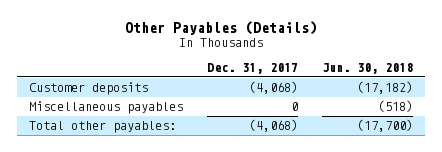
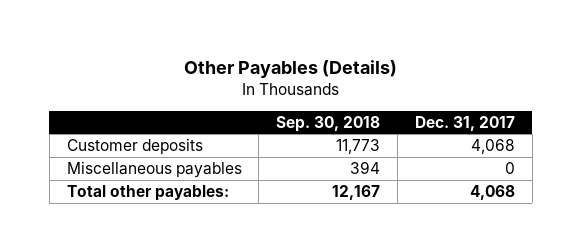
- | Dec. 31, 2017 | Jun. 30, 2018
+ | Sep. 30, 2018 | Dec. 31, 2017
- Customer deposits | (4,068) | (17,182)
+ Customer deposits | 11,773 | 4,068
- Total other payables: | (4,068) | (17,700)
+ Total other payables: | 12,167 | 4,068

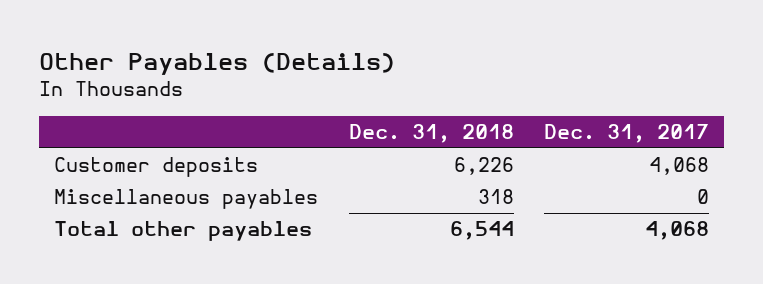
- | Sep. 30, 2018 | Dec. 31, 2017
+ | Dec. 31, 2018 | Dec. 31, 2017
- Total other payables: | 12,167 | 4,068
+ Total other payables | 6,544 | 4,068

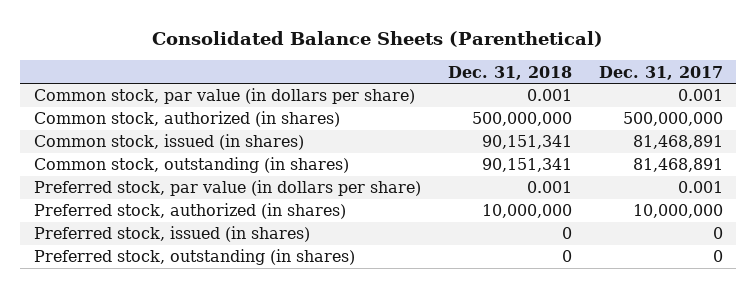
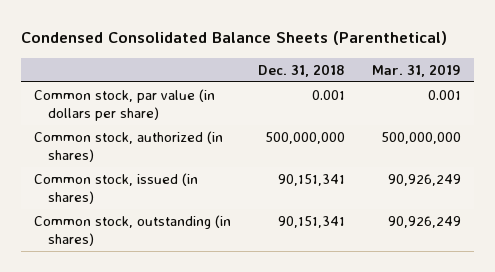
- Consolidated Balance Sheets (Parenthetical)
+ Condensed Consolidated Balance Sheets (Parenthetical)
- | Dec. 31, 2018 | Dec. 31, 2017
+ | Dec. 31, 2018 | Mar. 31, 2019
- Preferred stock, par value (in dollars per share) | 0.001 | 0.001
- Preferred stock, authorized (in shares) | 10,000,000 | 10,000,000
- Preferred stock, issued (in shares) | 0 | 0
- Preferred stock, outstanding (in shares) | 0 | 0

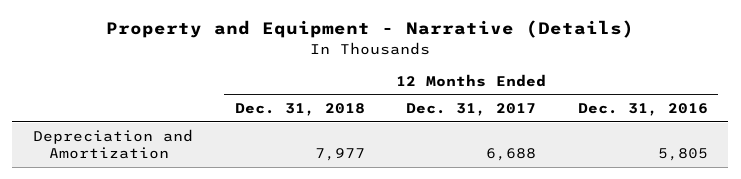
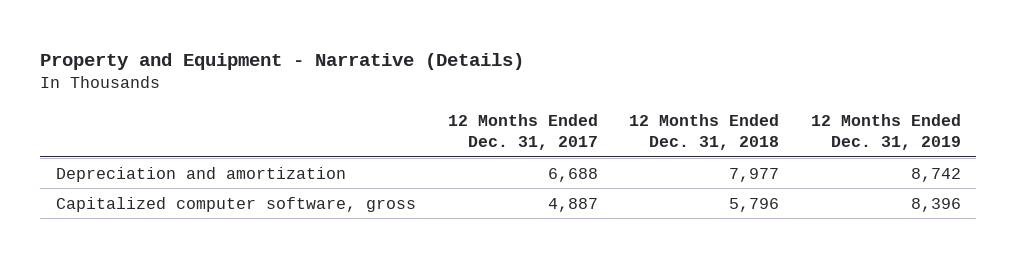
- | 12 Months Ended Dec. 31, 2018 | 12 Months Ended Dec. 31, 2017 | 12 Months Ended Dec. 31, 2016
+ | 12 Months Ended Dec. 31, 2017 | 12 Months Ended Dec. 31, 2018 | 12 Months Ended Dec. 31, 2019
- Depreciation and Amortization | 7,977 | 6,688 | 5,805
+ Depreciation and amortization | 6,688 | 7,977 | 8,742
+ Capitalized computer software, gross | 4,887 | 5,796 | 8,396

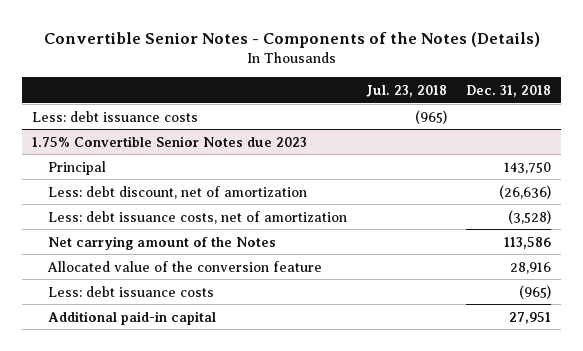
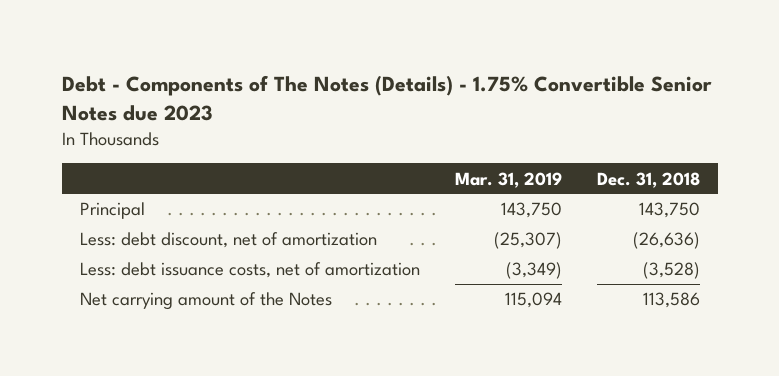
- Convertible Senior Notes - Components of the Notes (Details)
+ Debt - Components of The Notes (Details) - 1.75% Convertible Senior Notes due 2023
- | Jul. 23, 2018 | Dec. 31, 2018
+ | Mar. 31, 2019 | Dec. 31, 2018
- Less: debt issuance costs | (965) |
- 1.75% Convertible Senior Notes due 2023
- Allocated value of the conversion feature | | 28,916
- Less: debt issuance costs | | (965)
- Additional paid-in capital | | 27,951

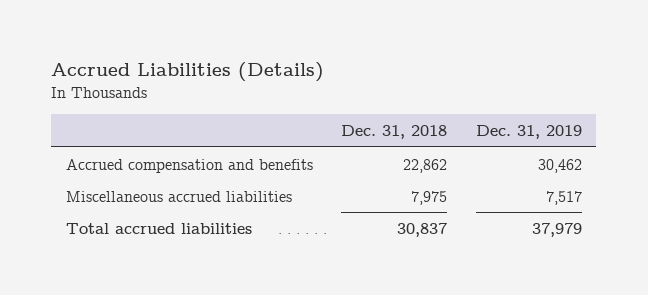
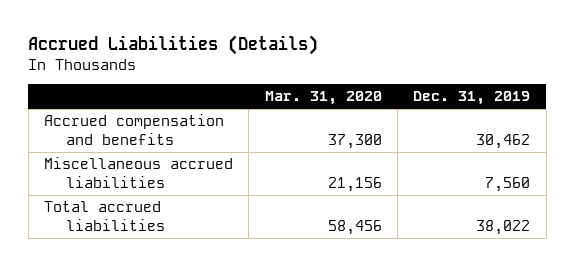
- | Dec. 31, 2018 | Dec. 31, 2019
+ | Mar. 31, 2020 | Dec. 31, 2019
- Miscellaneous accrued liabilities | 7,975 | 7,517
- Total accrued liabilities | 30,837 | 37,979
+ Miscellaneous accrued liabilities | 21,156 | 7,560
+ Total accrued liabilities | 58,456 | 38,022

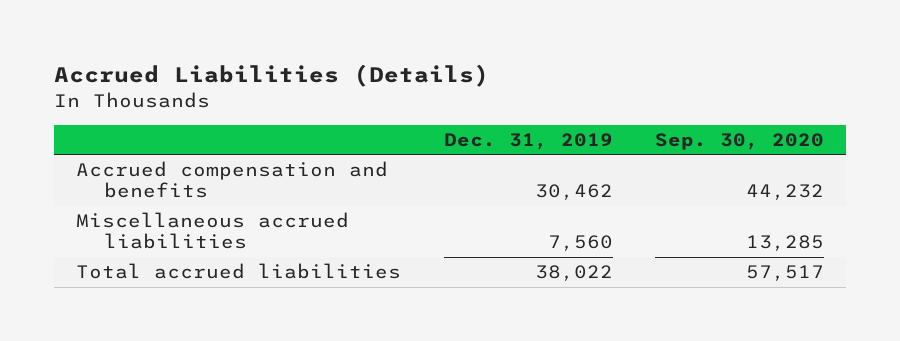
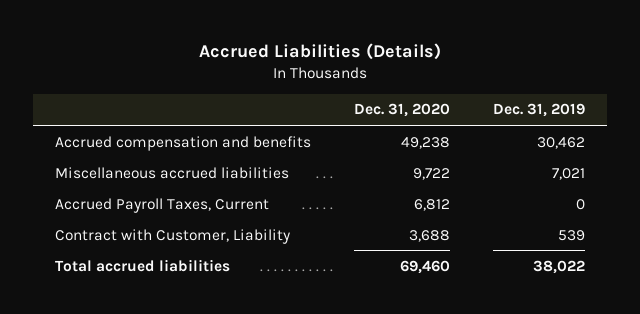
- | Dec. 31, 2019 | Sep. 30, 2020
+ | Dec. 31, 2020 | Dec. 31, 2019
- Miscellaneous accrued liabilities | 7,560 | 13,285
+ Miscellaneous accrued liabilities | 9,722 | 7,021
+ Accrued Payroll Taxes, Current | 6,812 | 0
+ Contract with Customer, Liability | 3,688 | 539

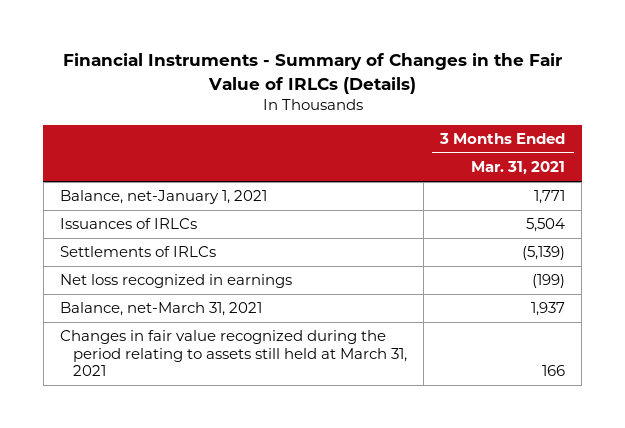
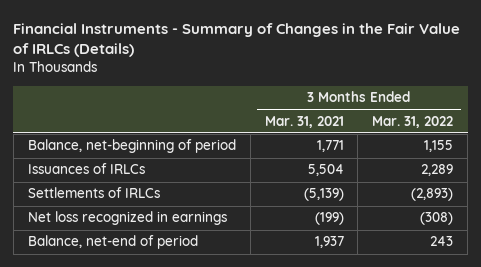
- | 3 Months Ended Mar. 31, 2021
+ | 3 Months Ended Mar. 31, 2021 | 3 Months Ended Mar. 31, 2022
- Balance, net-January 1, 2021 | 1,771
+ Balance, net-beginning of period | 1,771 | 1,155
- Balance, net-March 31, 2021 | 1,937
- Changes in fair value recognized during the period relating to assets still held at March 31, 2021 | 166
+ Balance, net-end of period | 1,937 | 243

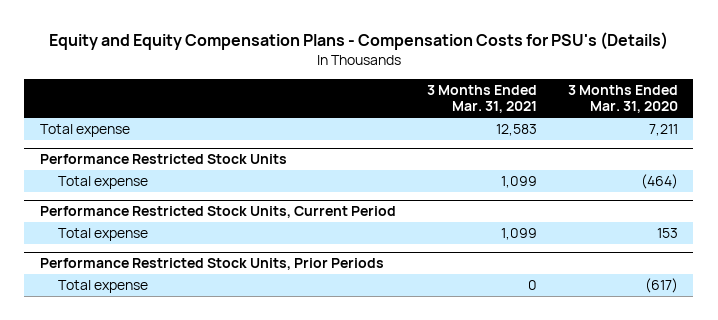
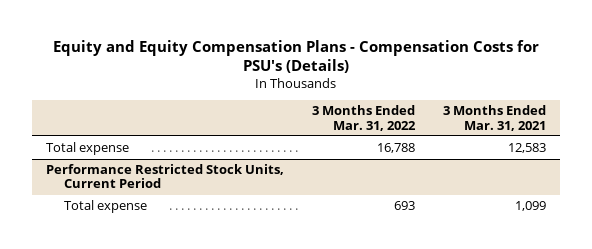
- | 3 Months Ended Mar. 31, 2021 | 3 Months Ended Mar. 31, 2020
+ | 3 Months Ended Mar. 31, 2022 | 3 Months Ended Mar. 31, 2021
- Performance Restricted Stock Units
- Total expense | 1,099 | (464)
- Performance Restricted Stock Units, Prior Periods
- Total expense | 0 | (617)

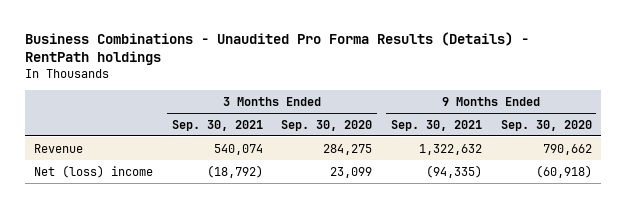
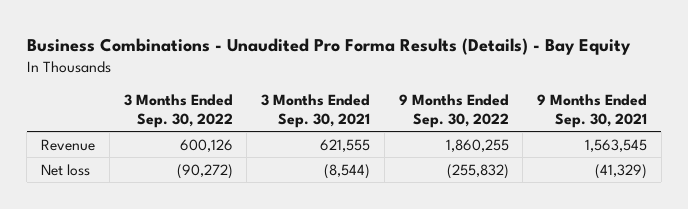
- Business Combinations - Unaudited Pro Forma Results (Details) - RentPath holdings
+ Business Combinations - Unaudited Pro Forma Results (Details) - Bay Equity
- | 3 Months Ended Sep. 30, 2021 | 3 Months Ended Sep. 30, 2020 | 9 Months Ended Sep. 30, 2021 | 9 Months Ended Sep. 30, 2020
+ | 3 Months Ended Sep. 30, 2022 | 3 Months Ended Sep. 30, 2021 | 9 Months Ended Sep. 30, 2022 | 9 Months Ended Sep. 30, 2021
- Revenue | 540,074 | 284,275 | 1,322,632 | 790,662
- Net (loss) income | (18,792) | 23,099 | (94,335) | (60,918)
+ Revenue | 600,126 | 621,555 | 1,860,255 | 1,563,545
+ Net loss | (90,272) | (8,544) | (255,832) | (41,329)

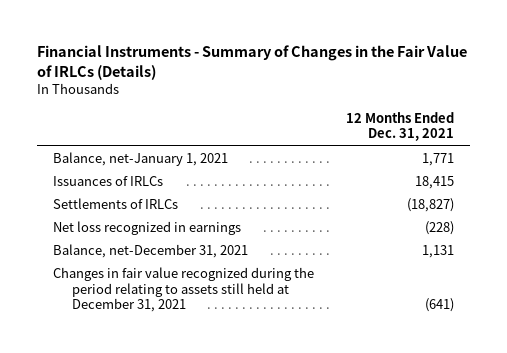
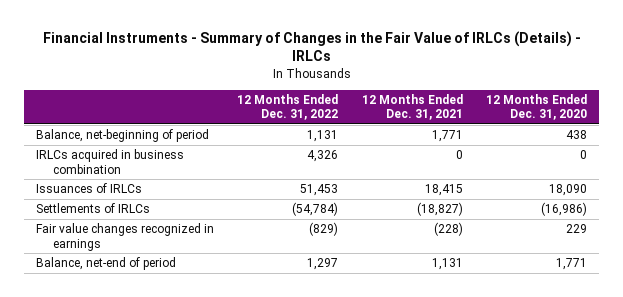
- Financial Instruments - Summary of Changes in the Fair Value of IRLCs (Details)
+ Financial Instruments - Summary of Changes in the Fair Value of IRLCs (Details) - IRLCs
- | 12 Months Ended Dec. 31, 2021
+ | 12 Months Ended Dec. 31, 2022 | 12 Months Ended Dec. 31, 2021 | 12 Months Ended Dec. 31, 2020
- Balance, net-January 1, 2021 | 1,771
+ Balance, net-beginning of period | 1,131 | 1,771 | 438
+ IRLCs acquired in business combination | 4,326 | 0 | 0
- Net loss recognized in earnings | (228)
- Balance, net-December 31, 2021 | 1,131
- Changes in fair value recognized during the period relating to assets still held at December 31, 2021 | (641)
+ Fair value changes recognized in earnings | (829) | (228) | 229
+ Balance, net-end of period | 1,297 | 1,131 | 1,771

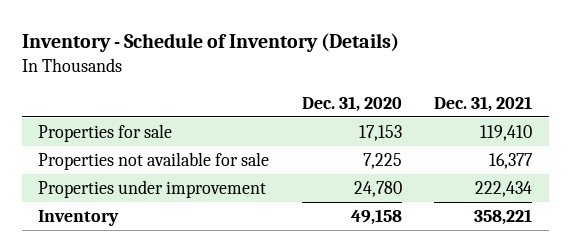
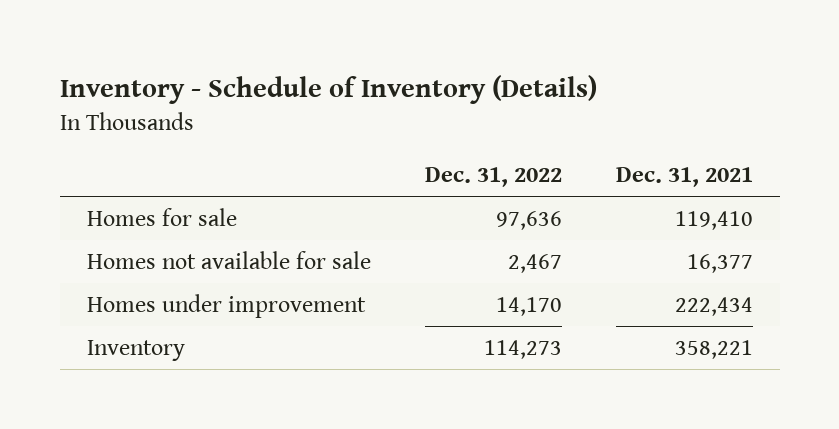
- | Dec. 31, 2020 | Dec. 31, 2021
+ | Dec. 31, 2022 | Dec. 31, 2021
- Properties for sale | 17,153 | 119,410
- Properties not available for sale | 7,225 | 16,377
- Properties under improvement | 24,780 | 222,434
+ Homes for sale | 97,636 | 119,410
+ Homes not available for sale | 2,467 | 16,377
+ Homes under improvement | 14,170 | 222,434

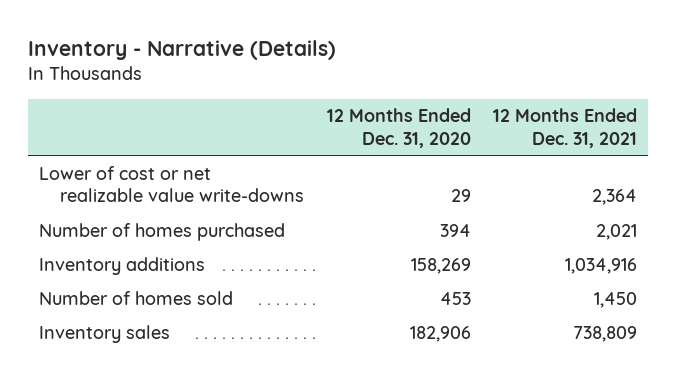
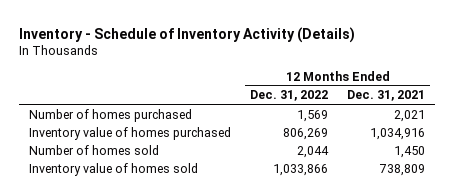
- Inventory - Narrative (Details)
+ Inventory - Schedule of Inventory Activity (Details)
- | 12 Months Ended Dec. 31, 2020 | 12 Months Ended Dec. 31, 2021
+ | 12 Months Ended Dec. 31, 2022 | 12 Months Ended Dec. 31, 2021
- Lower of cost or net realizable value write-downs | 29 | 2,364
- Inventory additions | 158,269 | 1,034,916
+ Inventory value of homes purchased | 806,269 | 1,034,916
- Inventory sales | 182,906 | 738,809
+ Inventory value of homes sold | 1,033,866 | 738,809

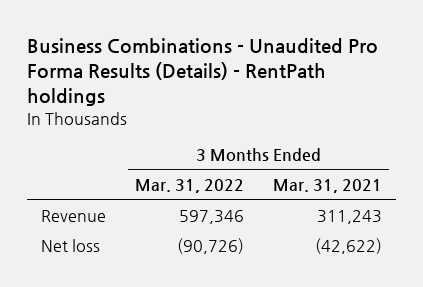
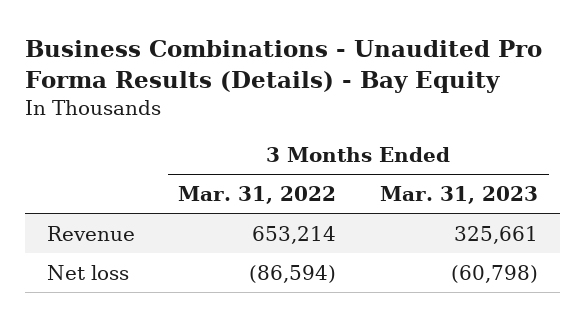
- Business Combinations - Unaudited Pro Forma Results (Details) - RentPath holdings
+ Business Combinations - Unaudited Pro Forma Results (Details) - Bay Equity
- | 3 Months Ended Mar. 31, 2022 | 3 Months Ended Mar. 31, 2021
+ | 3 Months Ended Mar. 31, 2022 | 3 Months Ended Mar. 31, 2023
- Revenue | 597,346 | 311,243
- Net loss | (90,726) | (42,622)
+ Revenue | 653,214 | 325,661
+ Net loss | (86,594) | (60,798)

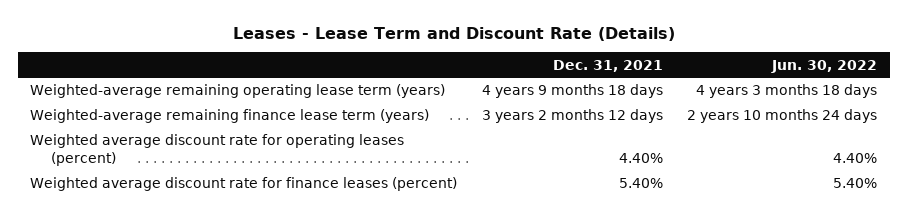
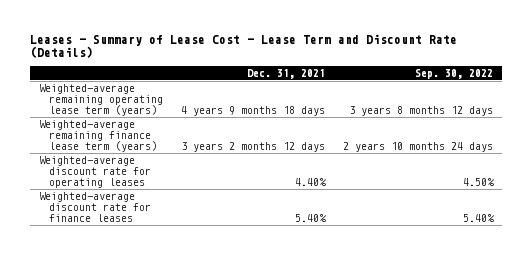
- Leases - Lease Term and Discount Rate (Details)
+ Leases - Summary of Lease Cost - Lease Term and Discount Rate (Details)
- | Dec. 31, 2021 | Jun. 30, 2022
+ | Dec. 31, 2021 | Sep. 30, 2022
- Weighted average discount rate for operating leases (percent) | 4.40% | 4.40%
- Weighted average discount rate for finance leases (percent) | 5.40% | 5.40%
+ Weighted-average discount rate for operating leases | 4.40% | 4.50%
+ Weighted-average discount rate for finance leases | 5.40% | 5.40%

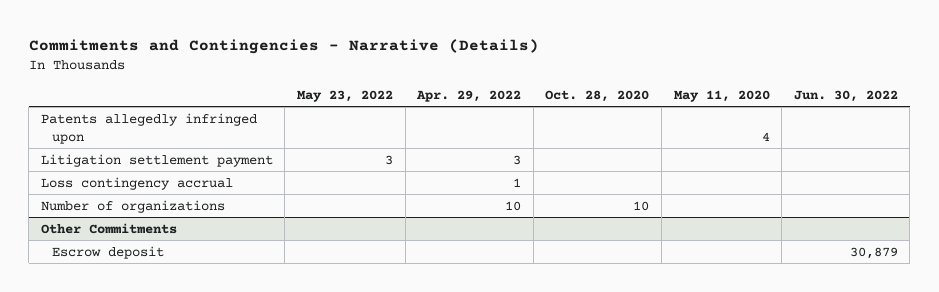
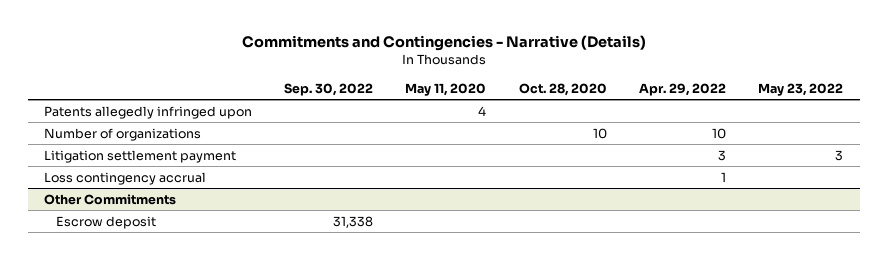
- | May 23, 2022 | Apr. 29, 2022 | Oct. 28, 2020 | May 11, 2020 | Jun. 30, 2022
+ | Sep. 30, 2022 | May 11, 2020 | Oct. 28, 2020 | Apr. 29, 2022 | May 23, 2022
moved up: Number of organizations | | | 10 | 10 |

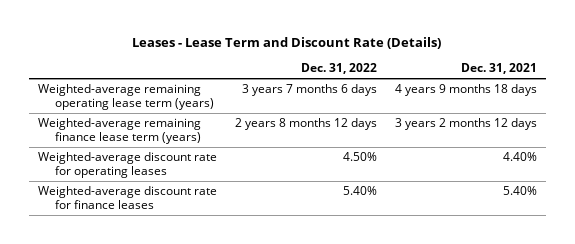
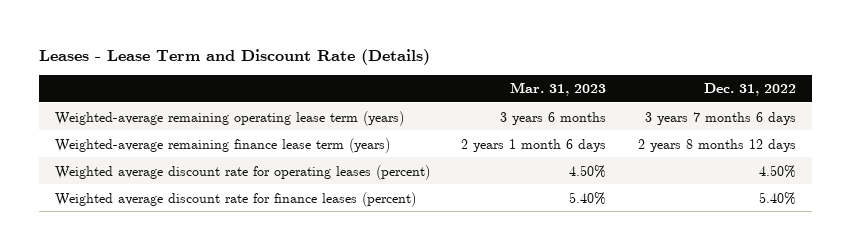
- | Dec. 31, 2022 | Dec. 31, 2021
+ | Mar. 31, 2023 | Dec. 31, 2022
- Weighted-average discount rate for operating leases | 4.50% | 4.40%
- Weighted-average discount rate for finance leases | 5.40% | 5.40%
+ Weighted average discount rate for operating leases (percent) | 4.50% | 4.50%
+ Weighted average discount rate for finance leases (percent) | 5.40% | 5.40%

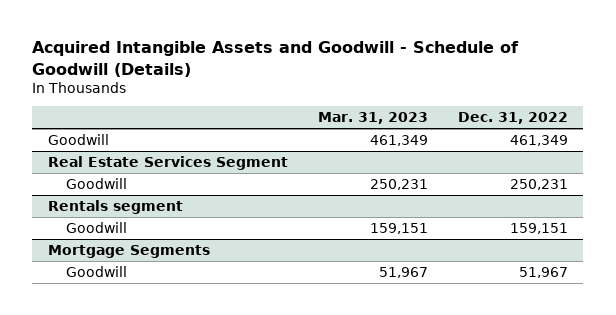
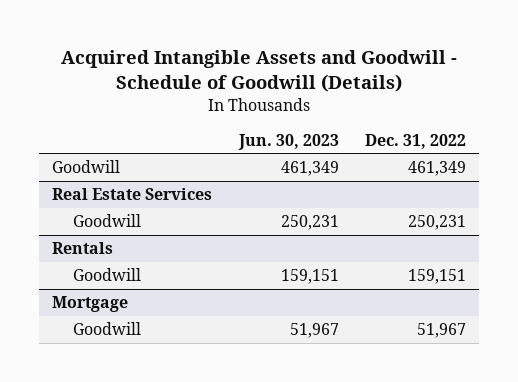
- | Mar. 31, 2023 | Dec. 31, 2022
+ | Jun. 30, 2023 | Dec. 31, 2022
- Real Estate Services Segment
+ Real Estate Services
- Rentals segment
+ Rentals
- Mortgage Segments
+ Mortgage

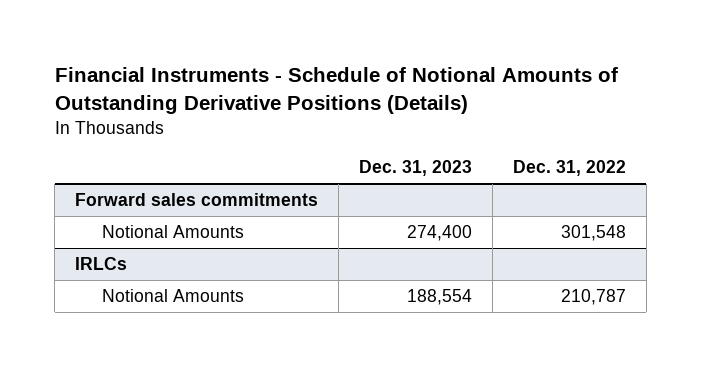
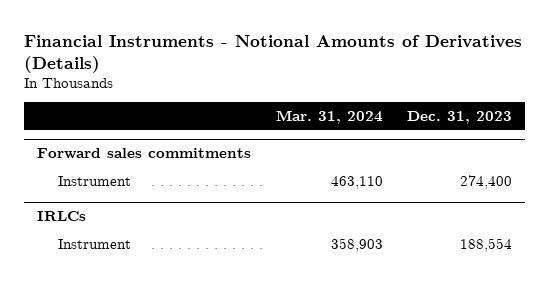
- Financial Instruments - Schedule of Notional Amounts of Outstanding Derivative Positions (Details)
+ Financial Instruments - Notional Amounts of Derivatives (Details)
- | Dec. 31, 2023 | Dec. 31, 2022
+ | Mar. 31, 2024 | Dec. 31, 2023
@ Forward sales commitments
- Notional Amounts | 274,400 | 301,548
+ Instrument | 463,110 | 274,400
@ IRLCs
- Notional Amounts | 188,554 | 210,787
+ Instrument | 358,903 | 188,554

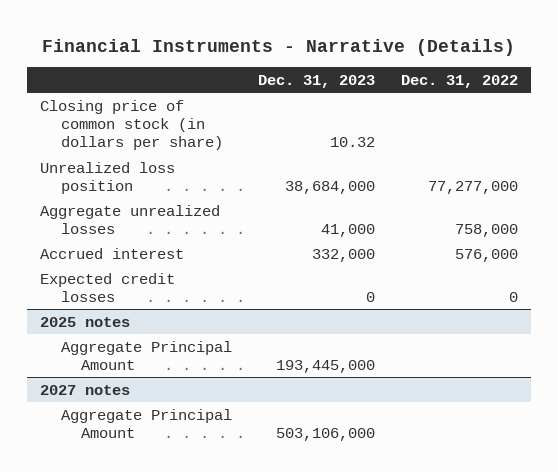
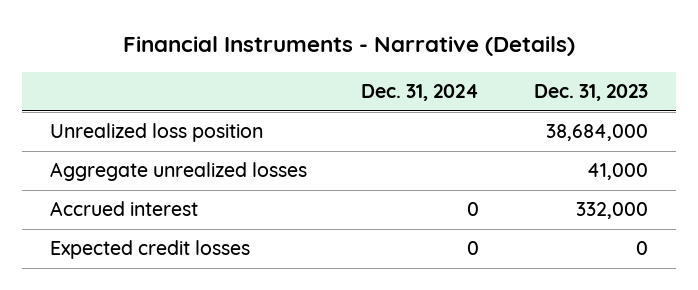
- | Dec. 31, 2023 | Dec. 31, 2022
+ | Dec. 31, 2024 | Dec. 31, 2023
- Closing price of common stock (in dollars per share) | 10.32 |
- 2025 notes
- Aggregate Principal Amount | 193,445,000 |
- 2027 notes
- Aggregate Principal Amount | 503,106,000 |

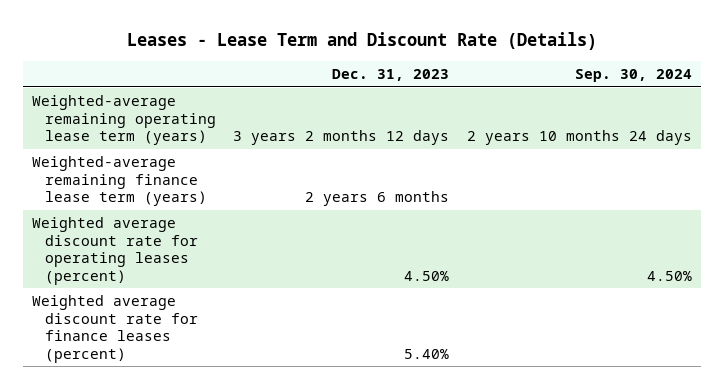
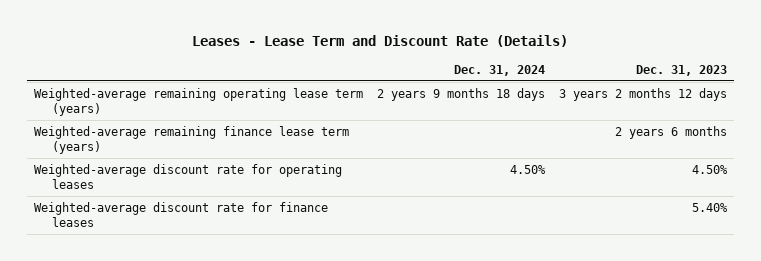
- | Dec. 31, 2023 | Sep. 30, 2024
+ | Dec. 31, 2024 | Dec. 31, 2023
- Weighted average discount rate for operating leases (percent) | 4.50% | 4.50%
- Weighted average discount rate for finance leases (percent) | 5.40% |
+ Weighted-average discount rate for operating leases | 4.50% | 4.50%
+ Weighted-average discount rate for finance leases | | 5.40%

